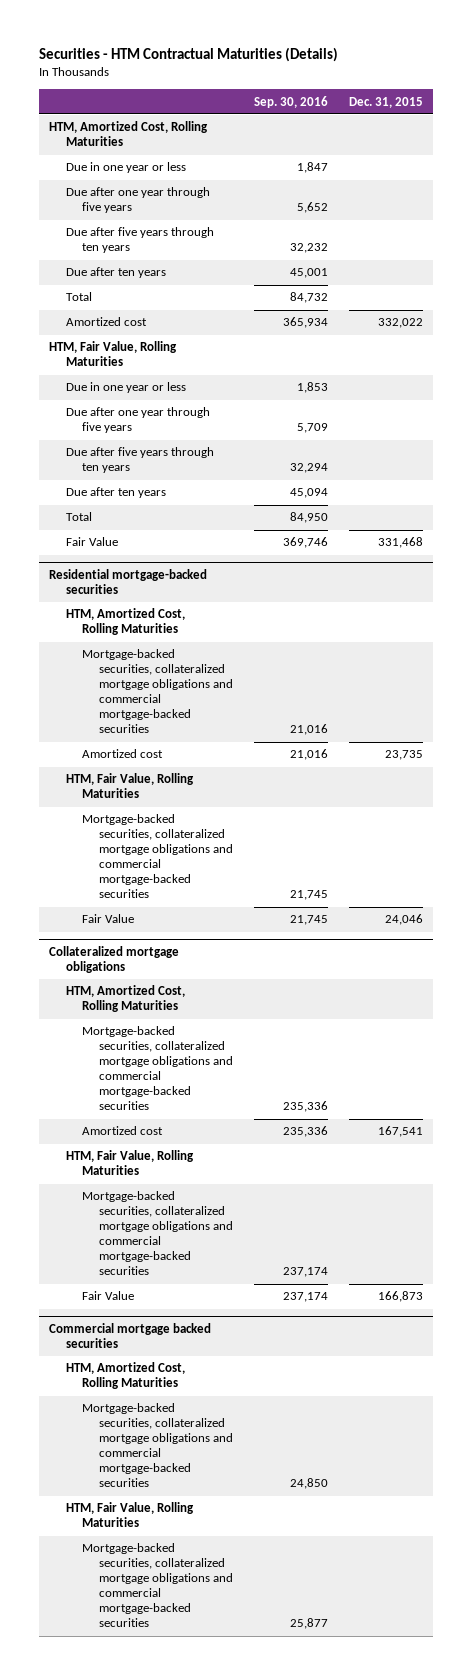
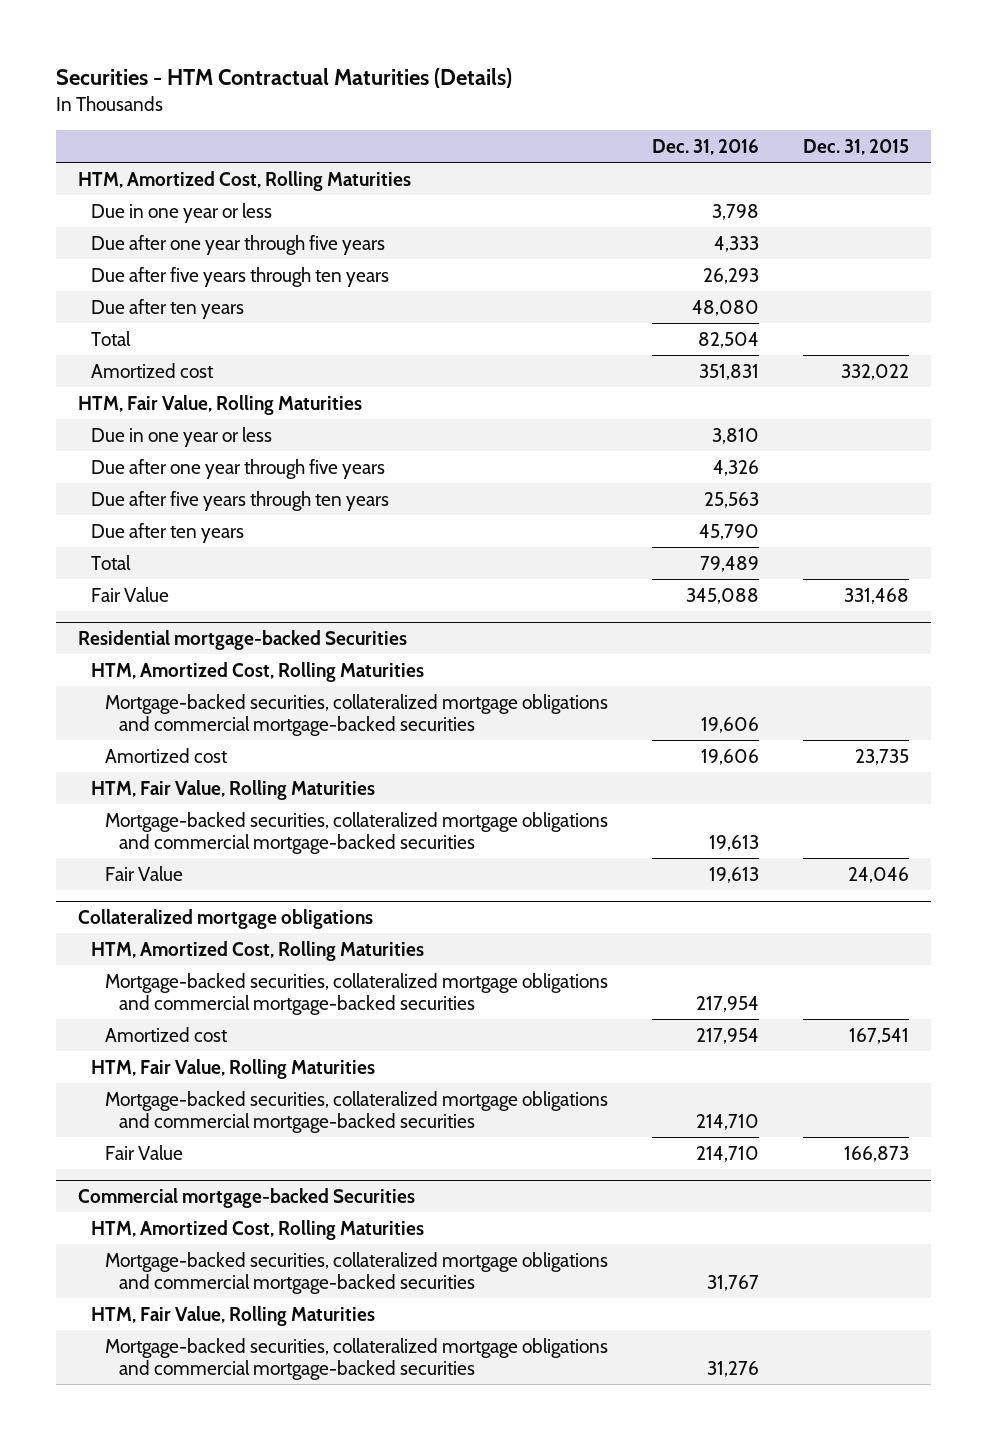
- | Sep. 30, 2016 | Dec. 31, 2015
+ | Dec. 31, 2016 | Dec. 31, 2015
- Residential mortgage-backed securities
+ Residential mortgage-backed Securities
- Commercial mortgage backed securities
+ Commercial mortgage-backed Securities

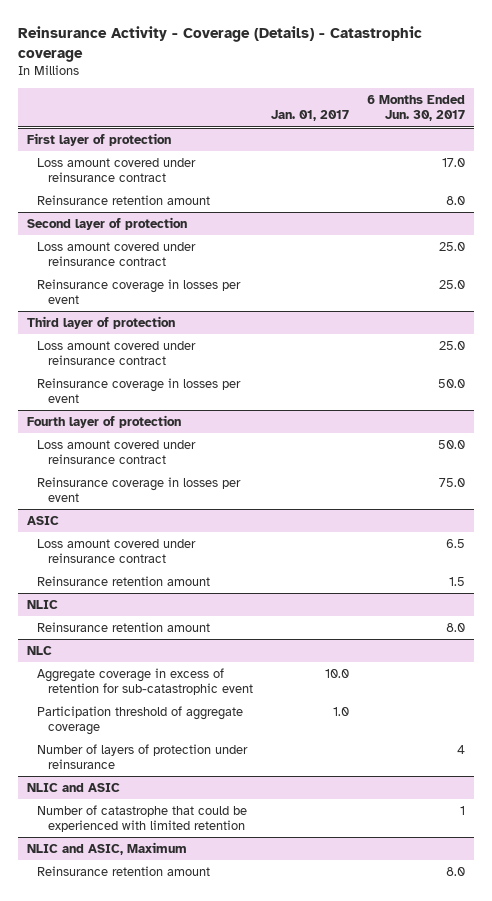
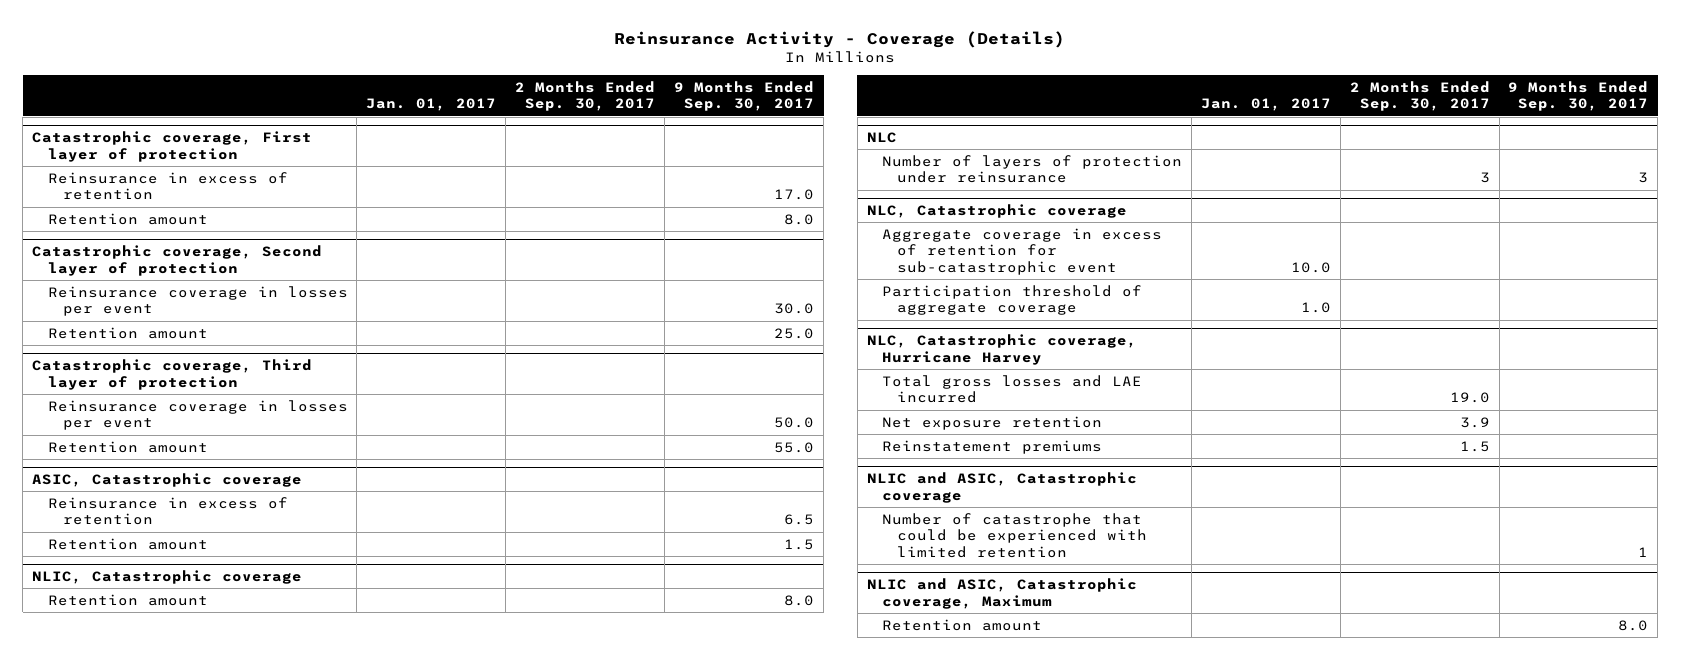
- Reinsurance Activity - Coverage (Details) - Catastrophic coverage
+ Reinsurance Activity - Coverage (Details)
- | Jan. 01, 2017 | 6 Months Ended Jun. 30, 2017
+ | Jan. 01, 2017 | 2 Months Ended Sep. 30, 2017 | 9 Months Ended Sep. 30, 2017
- First layer of protection
- Loss amount covered under reinsurance contract | | 17.0
- Reinsurance retention amount | | 8.0
- Second layer of protection
- Loss amount covered under reinsurance contract | | 25.0
+ Catastrophic coverage, First layer of protection
+ Reinsurance in excess of retention | | | 17.0
+ Retention amount | | | 8.0
+ Catastrophic coverage, Second layer of protection
- Third layer of protection
- Loss amount covered under reinsurance contract | | 25.0
+ Retention amount | | | 25.0
+ Catastrophic coverage, Third layer of protection
- Fourth layer of protection
- Loss amount covered under reinsurance contract | | 50.0
- Reinsurance coverage in losses per event | | 75.0
- ASIC
- Loss amount covered under reinsurance contract | | 6.5
- Reinsurance retention amount | | 1.5
- NLIC
- Reinsurance retention amount | | 8.0
+ Retention amount | | | 55.0
+ ASIC, Catastrophic coverage
+ Reinsurance in excess of retention | | | 6.5
+ Retention amount | | | 1.5
+ NLIC, Catastrophic coverage
+ Retention amount | | | 8.0
@ NLC
- Aggregate coverage in excess of retention for sub-catastrophic event | 10.0 |
- Participation threshold of aggregate coverage | 1.0 |
- NLIC and ASIC
+ NLC, Catastrophic coverage
+ Aggregate coverage in excess of retention for sub-catastrophic event | 10.0 | |
+ Participation threshold of aggregate coverage | 1.0 | |
+ NLC, Catastrophic coverage, Hurricane Harvey
+ Total gross losses and LAE incurred | | 19.0 |
+ Net exposure retention | | 3.9 |
+ Reinstatement premiums | | 1.5 |
+ NLIC and ASIC, Catastrophic coverage
- NLIC and ASIC, Maximum
- Reinsurance retention amount | | 8.0
+ NLIC and ASIC, Catastrophic coverage, Maximum
+ Retention amount | | | 8.0

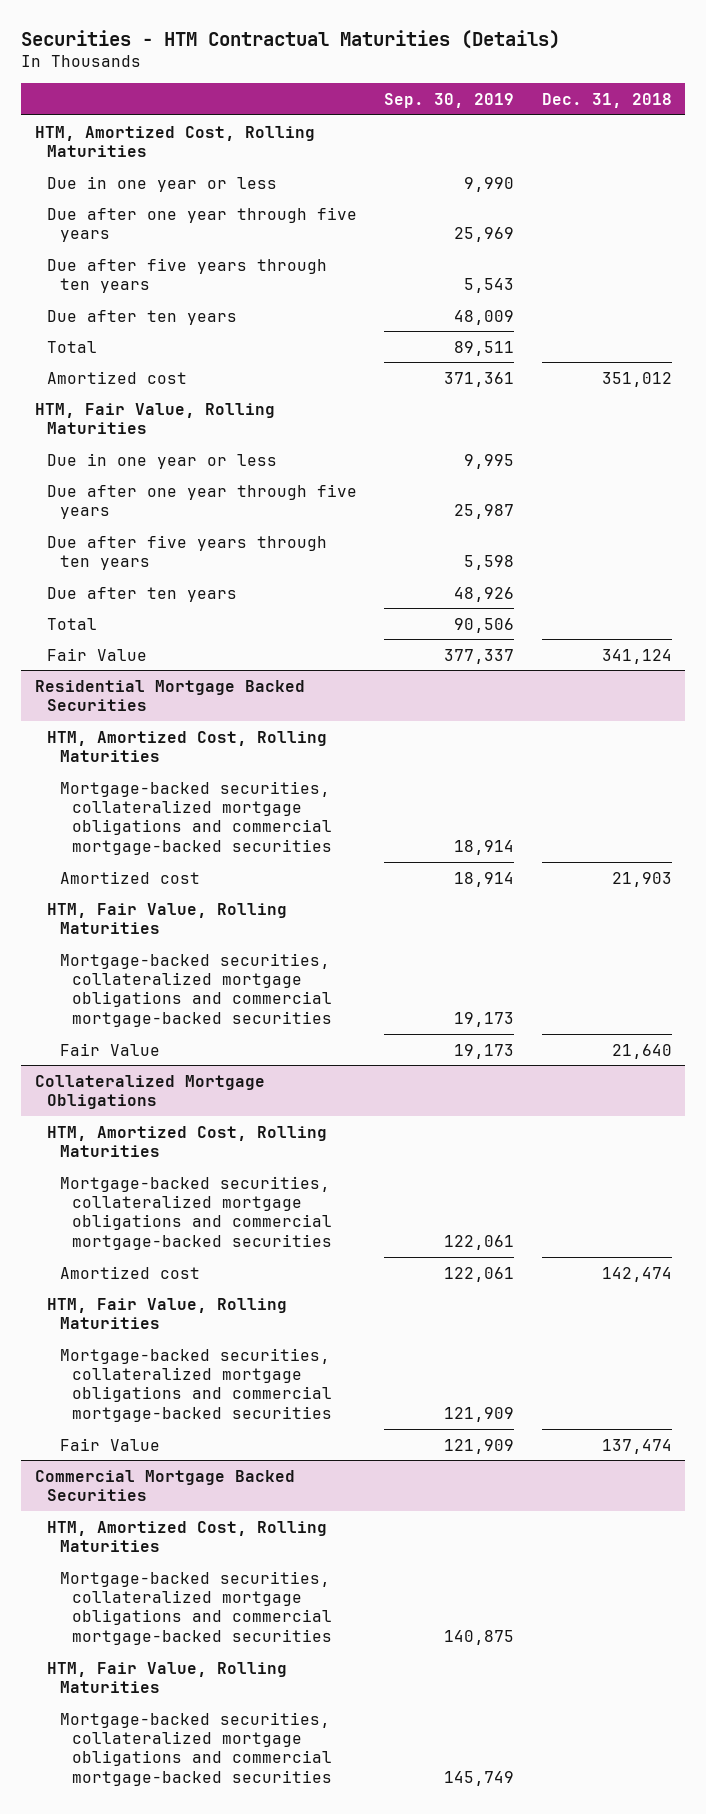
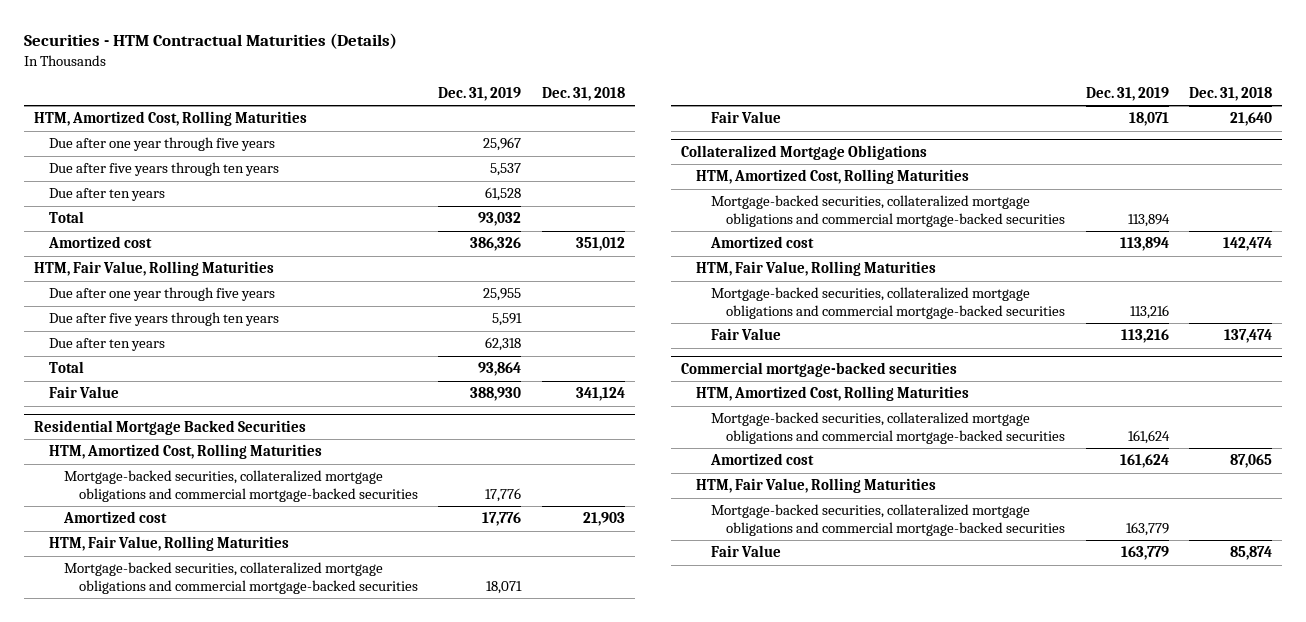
- | Sep. 30, 2019 | Dec. 31, 2018
+ | Dec. 31, 2019 | Dec. 31, 2018
- Due in one year or less | 9,990 |
- Due in one year or less | 9,995 |
- Commercial Mortgage Backed Securities
+ Commercial mortgage-backed securities
+ Amortized cost | 161,624 | 87,065
+ Fair Value | 163,779 | 85,874

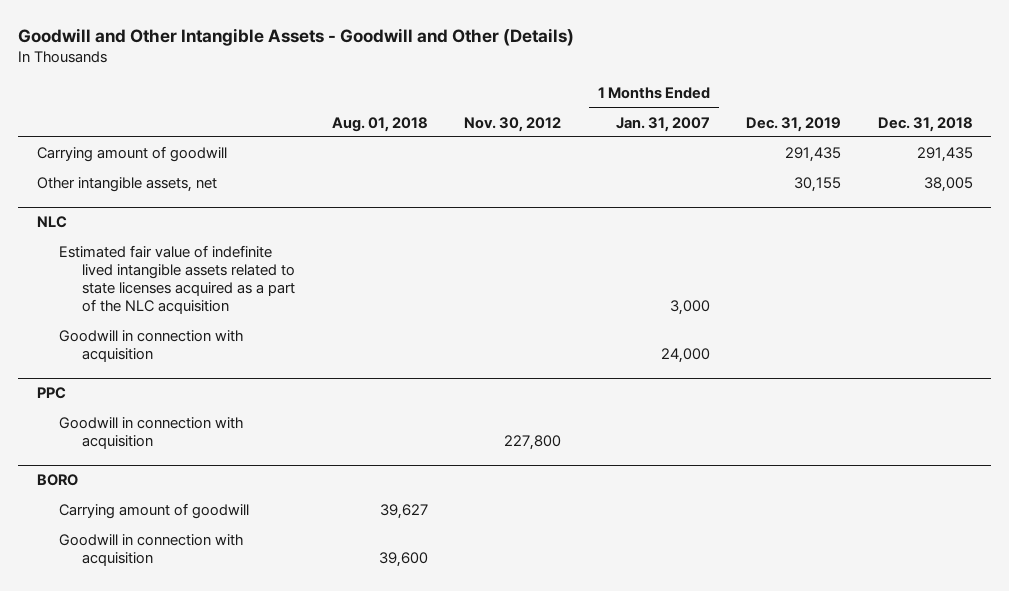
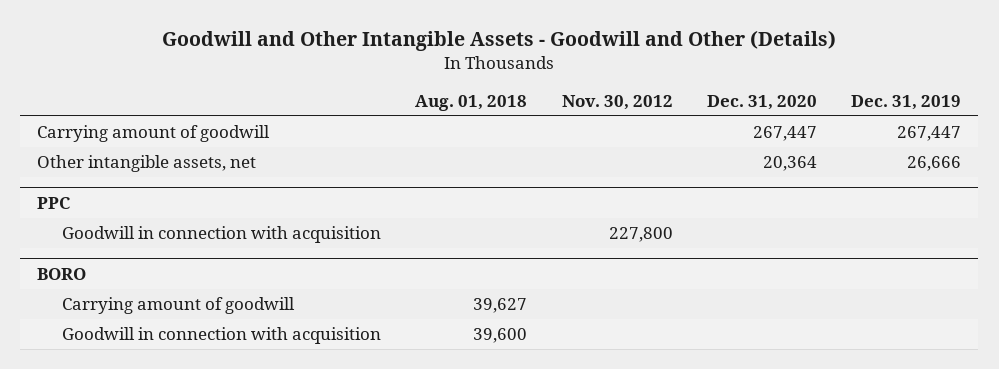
- | Aug. 01, 2018 | Nov. 30, 2012 | 1 Months Ended Jan. 31, 2007 | Dec. 31, 2019 | Dec. 31, 2018
+ | Aug. 01, 2018 | Nov. 30, 2012 | Dec. 31, 2020 | Dec. 31, 2019
- Carrying amount of goodwill | | | | 291,435 | 291,435
- Other intangible assets, net | | | | 30,155 | 38,005
- NLC
- Estimated fair value of indefinite lived intangible assets related to state licenses acquired as a part of the NLC acquisition | | | 3,000 | |
- Goodwill in connection with acquisition | | | 24,000 | |
+ Carrying amount of goodwill | | | 267,447 | 267,447
+ Other intangible assets, net | | | 20,364 | 26,666

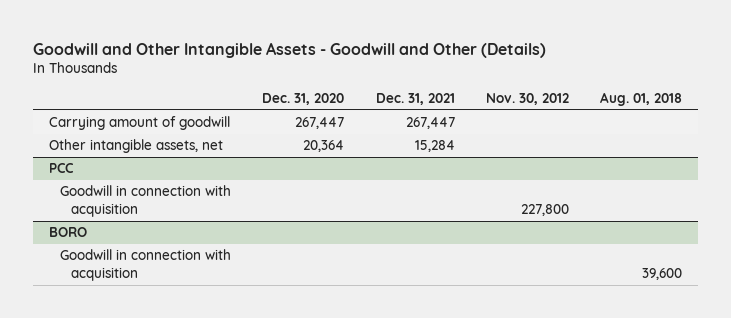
- | Aug. 01, 2018 | Nov. 30, 2012 | Dec. 31, 2020 | Dec. 31, 2019
+ | Dec. 31, 2020 | Dec. 31, 2021 | Nov. 30, 2012 | Aug. 01, 2018
- PPC
+ PCC
@ BORO
- Carrying amount of goodwill | 39,627 | | |

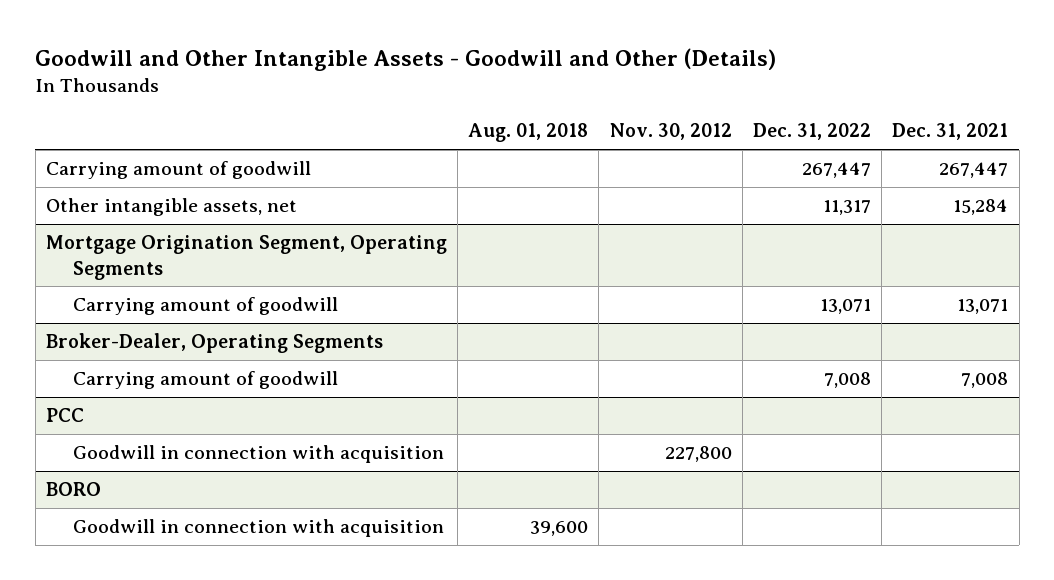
- | Dec. 31, 2020 | Dec. 31, 2021 | Nov. 30, 2012 | Aug. 01, 2018
+ | Aug. 01, 2018 | Nov. 30, 2012 | Dec. 31, 2022 | Dec. 31, 2021
+ Mortgage Origination Segment, Operating Segments
+ Carrying amount of goodwill | | | 13,071 | 13,071
+ Broker-Dealer, Operating Segments
+ Carrying amount of goodwill | | | 7,008 | 7,008

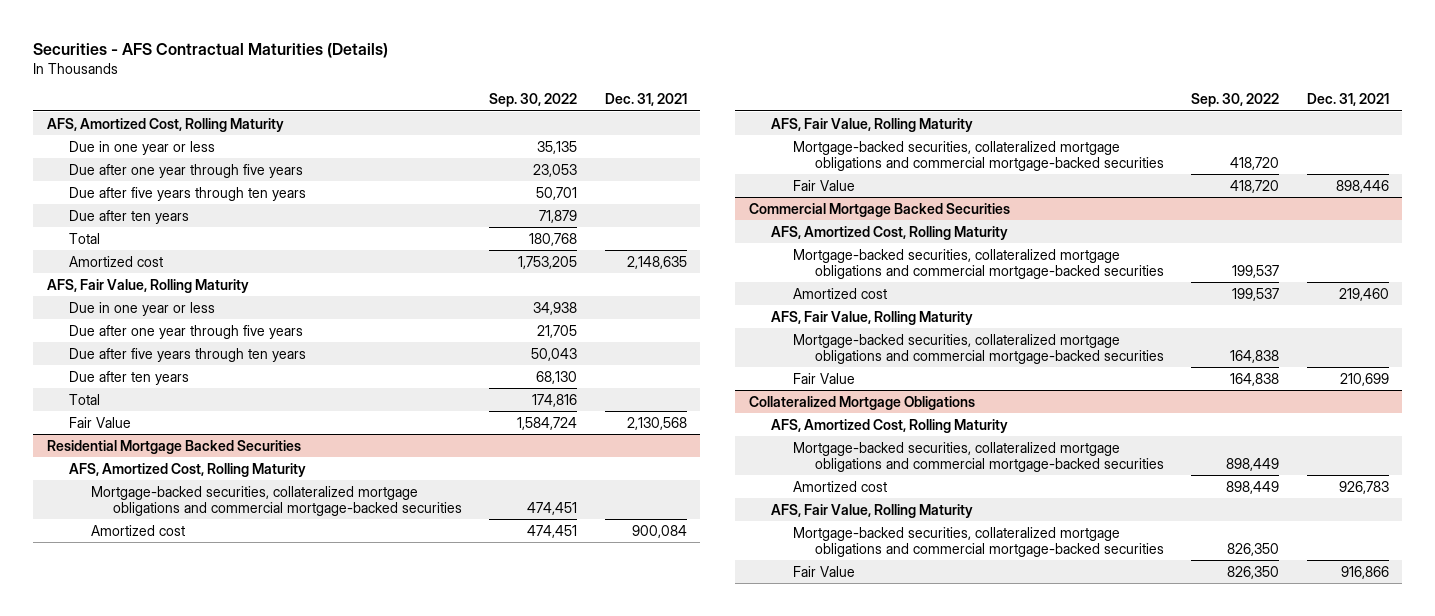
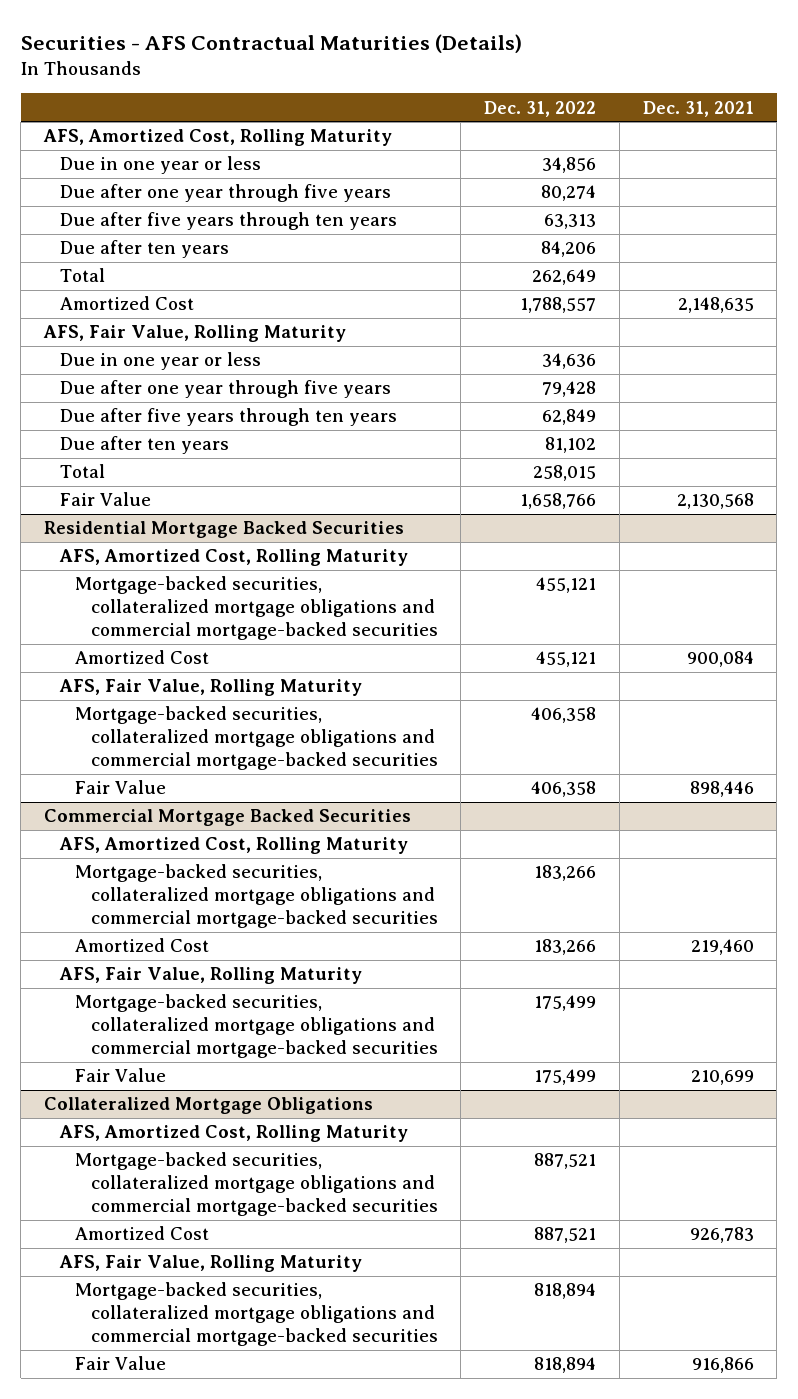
- | Sep. 30, 2022 | Dec. 31, 2021
+ | Dec. 31, 2022 | Dec. 31, 2021
- Amortized cost | 1,753,205 | 2,148,635
+ Amortized Cost | 1,788,557 | 2,148,635
@ Residential Mortgage Backed Securities
- Amortized cost | 474,451 | 900,084
+ Amortized Cost | 455,121 | 900,084
@ Commercial Mortgage Backed Securities
- Amortized cost | 199,537 | 219,460
+ Amortized Cost | 183,266 | 219,460
@ Collateralized Mortgage Obligations
- Amortized cost | 898,449 | 926,783
+ Amortized Cost | 887,521 | 926,783

